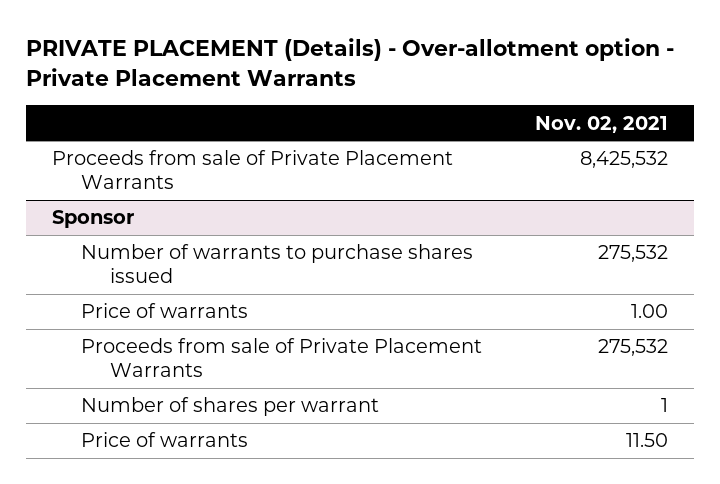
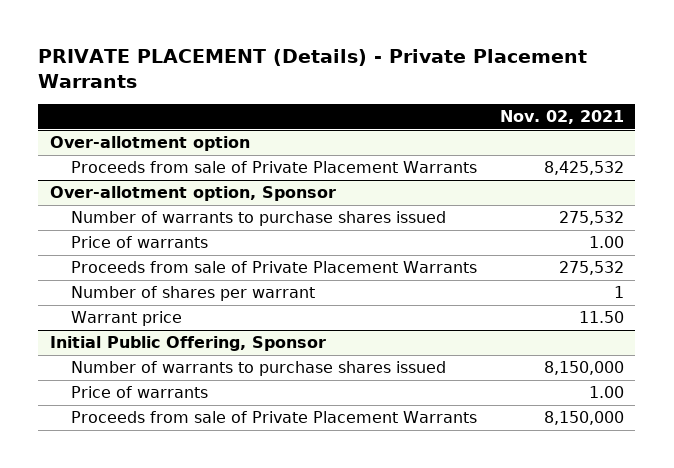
- PRIVATE PLACEMENT (Details) - Over-allotment option - Private Placement Warrants
+ PRIVATE PLACEMENT (Details) - Private Placement Warrants
+ Over-allotment option
- Sponsor
+ Over-allotment option, Sponsor
- Price of warrants | 11.50
+ Warrant price | 11.50
+ Initial Public Offering, Sponsor
+ Number of warrants to purchase shares issued | 8,150,000
+ Price of warrants | 1.00
+ Proceeds from sale of Private Placement Warrants | 8,150,000

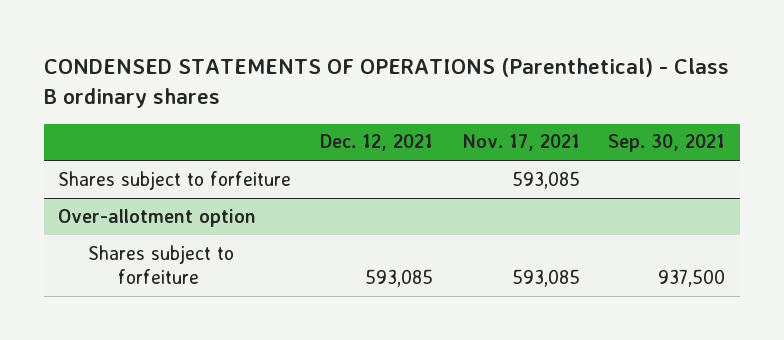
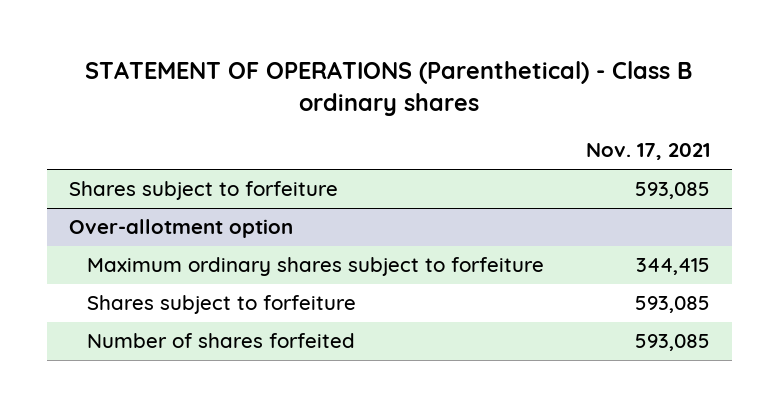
- CONDENSED STATEMENTS OF OPERATIONS (Parenthetical) - Class B ordinary shares
+ STATEMENT OF OPERATIONS (Parenthetical) - Class B ordinary shares
- | Dec. 12, 2021 | Nov. 17, 2021 | Sep. 30, 2021
+ | Nov. 17, 2021
@ Over-allotment option
+ Maximum ordinary shares subject to forfeiture | 344,415
+ Number of shares forfeited | 593,085

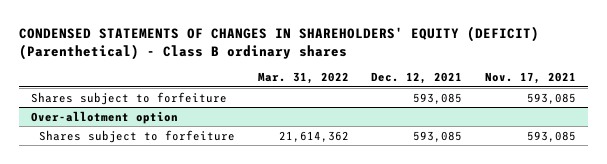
- STATEMENT OF OPERATIONS (Parenthetical) - Class B ordinary shares
+ CONDENSED STATEMENTS OF CHANGES IN SHAREHOLDERS' EQUITY (DEFICIT) (Parenthetical) - Class B ordinary shares
- | Nov. 17, 2021
+ | Mar. 31, 2022 | Dec. 12, 2021 | Nov. 17, 2021
@ Over-allotment option
- Maximum ordinary shares subject to forfeiture | 344,415
- Number of shares forfeited | 593,085

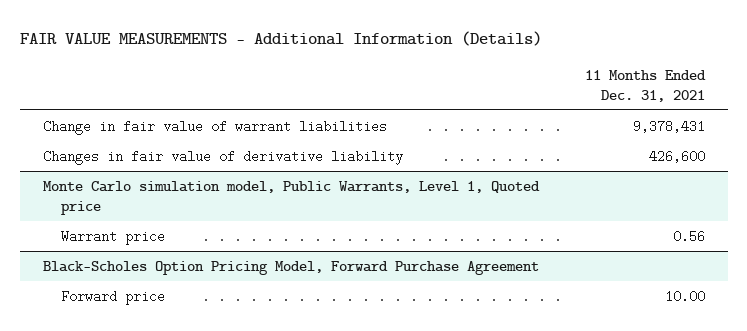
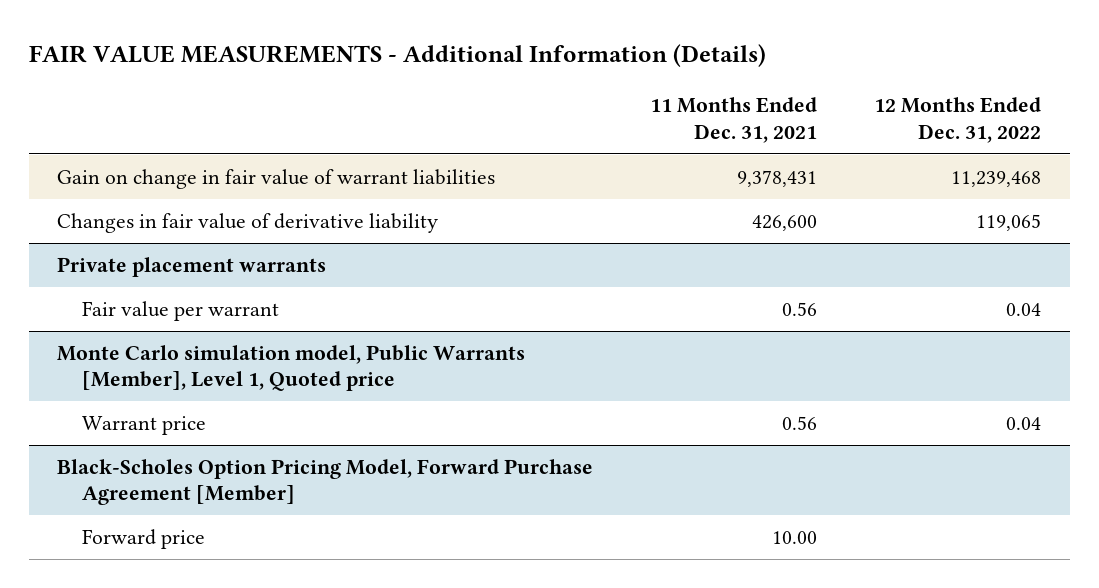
- | 11 Months Ended Dec. 31, 2021
+ | 11 Months Ended Dec. 31, 2021 | 12 Months Ended Dec. 31, 2022
- Change in fair value of warrant liabilities | 9,378,431
+ Gain on change in fair value of warrant liabilities | 9,378,431 | 11,239,468
- Monte Carlo simulation model, Public Warrants, Level 1, Quoted price
+ Private placement warrants
+ Fair value per warrant | 0.56 | 0.04
+ Monte Carlo simulation model, Public Warrants [Member], Level 1, Quoted price
- Black-Scholes Option Pricing Model, Forward Purchase Agreement
+ Black-Scholes Option Pricing Model, Forward Purchase Agreement [Member]

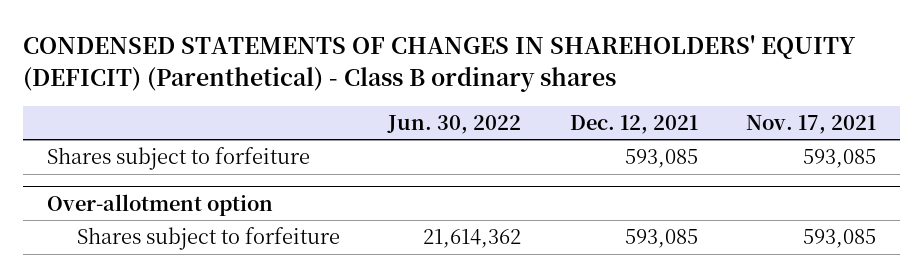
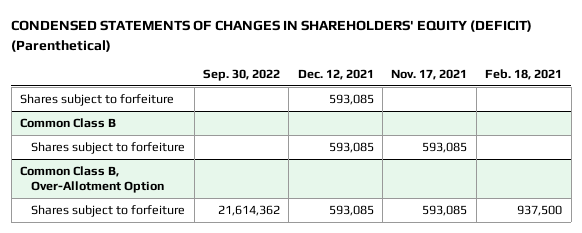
- CONDENSED STATEMENTS OF CHANGES IN SHAREHOLDERS' EQUITY (DEFICIT) (Parenthetical) - Class B ordinary shares
+ CONDENSED STATEMENTS OF CHANGES IN SHAREHOLDERS' EQUITY (DEFICIT) (Parenthetical)
- | Jun. 30, 2022 | Dec. 12, 2021 | Nov. 17, 2021
+ | Sep. 30, 2022 | Dec. 12, 2021 | Nov. 17, 2021 | Feb. 18, 2021
+ Shares subject to forfeiture | | 593,085 | |
+ Common Class B
- Over-allotment option
+ Common Class B, Over-Allotment Option

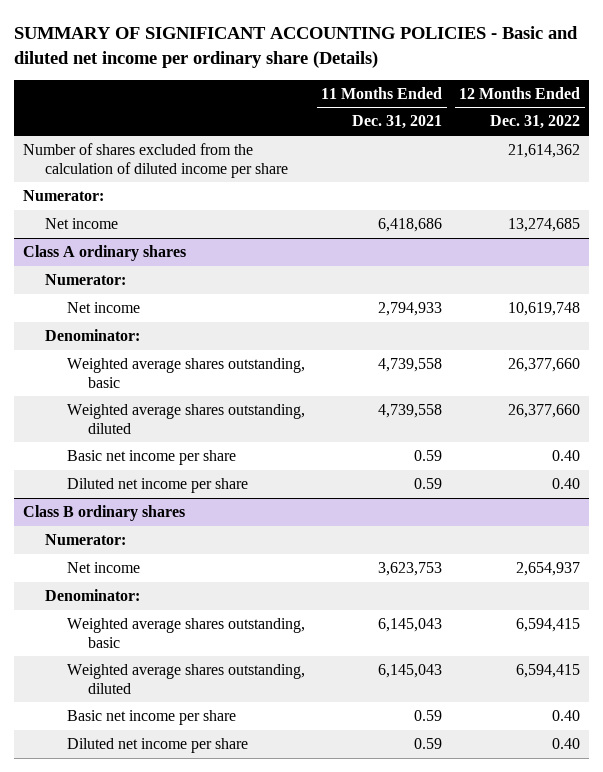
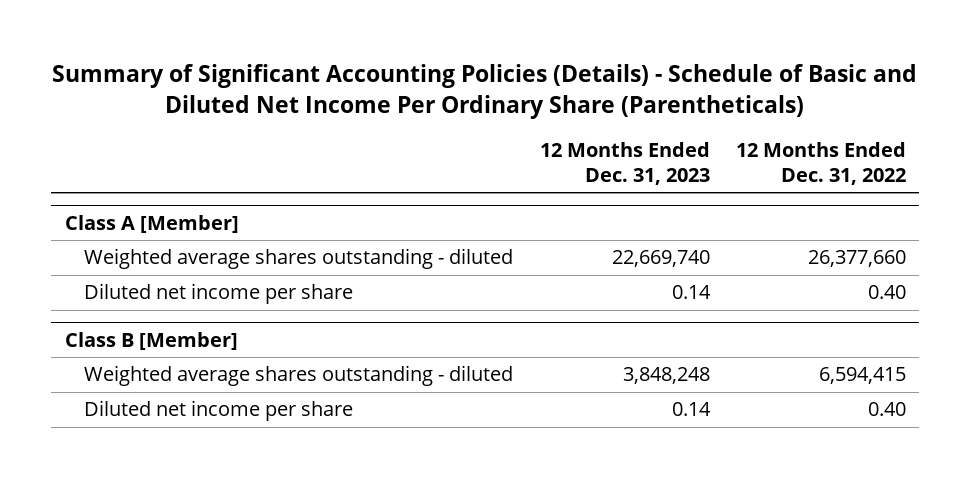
- SUMMARY OF SIGNIFICANT ACCOUNTING POLICIES - Basic and diluted net income per ordinary share (Details)
+ Summary of Significant Accounting Policies (Details) - Schedule of Basic and Diluted Net Income Per Ordinary Share (Parentheticals)
- | 11 Months Ended Dec. 31, 2021 | 12 Months Ended Dec. 31, 2022
+ | 12 Months Ended Dec. 31, 2023 | 12 Months Ended Dec. 31, 2022
- Number of shares excluded from the calculation of diluted income per share | | 21,614,362
- Numerator:
- Net income | 6,418,686 | 13,274,685
- Class A ordinary shares
- Numerator:
- Net income | 2,794,933 | 10,619,748
- Denominator:
- Weighted average shares outstanding, basic | 4,739,558 | 26,377,660
- Weighted average shares outstanding, diluted | 4,739,558 | 26,377,660
- Basic net income per share | 0.59 | 0.40
+ Class A [Member]
+ Weighted average shares outstanding - diluted | 22,669,740 | 26,377,660
- Class B ordinary shares
- Numerator:
- Net income | 3,623,753 | 2,654,937
- Denominator:
- Weighted average shares outstanding, basic | 6,145,043 | 6,594,415
- Weighted average shares outstanding, diluted | 6,145,043 | 6,594,415
- Basic net income per share | 0.59 | 0.40
+ Class B [Member]
+ Weighted average shares outstanding - diluted | 3,848,248 | 6,594,415

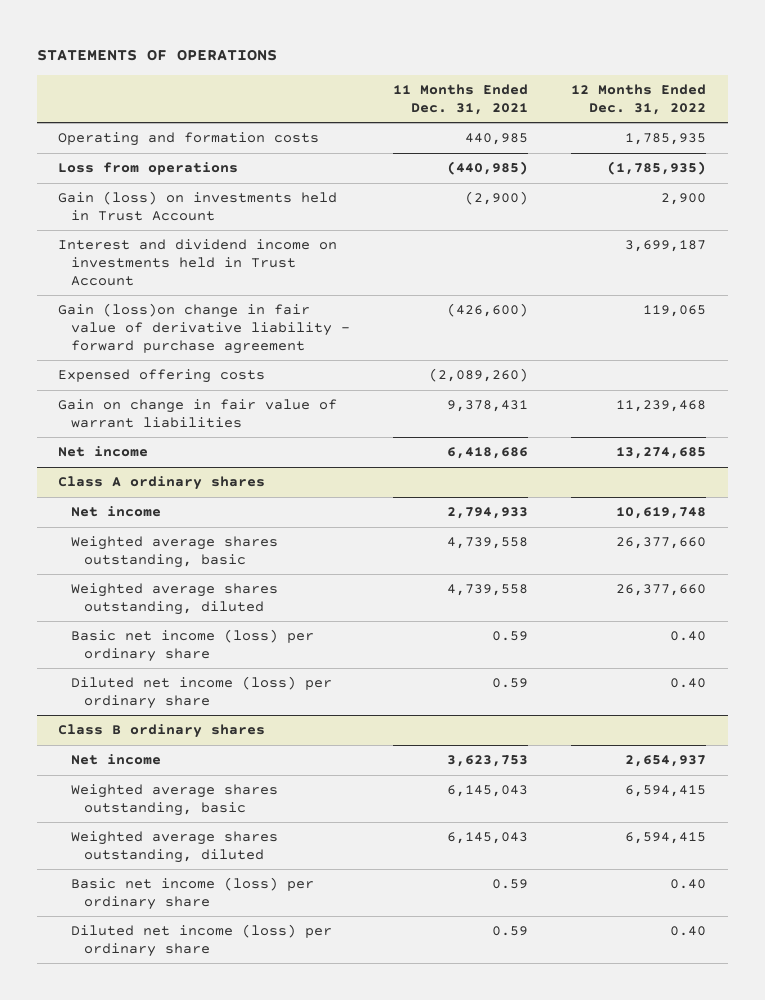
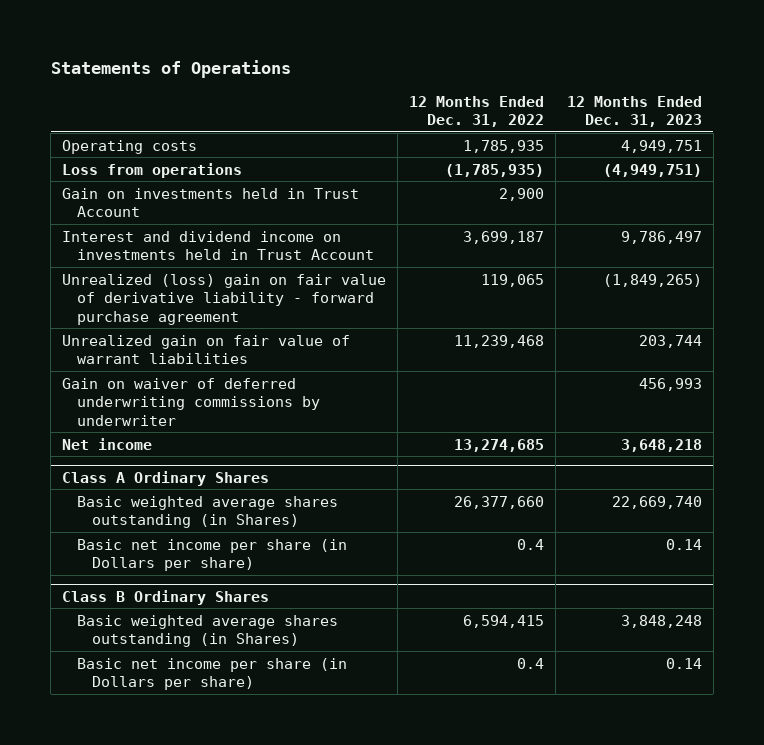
- STATEMENTS OF OPERATIONS
+ Statements of Operations
- | 11 Months Ended Dec. 31, 2021 | 12 Months Ended Dec. 31, 2022
+ | 12 Months Ended Dec. 31, 2022 | 12 Months Ended Dec. 31, 2023
- Operating and formation costs | 440,985 | 1,785,935
+ Operating costs | 1,785,935 | 4,949,751
- Gain (loss) on investments held in Trust Account | (2,900) | 2,900
+ Gain on investments held in Trust Account | 2,900 |
- Gain (loss)on change in fair value of derivative liability - forward purchase agreement | (426,600) | 119,065
- Expensed offering costs | (2,089,260) |
- Gain on change in fair value of warrant liabilities | 9,378,431 | 11,239,468
+ Unrealized (loss) gain on fair value of derivative liability - forward purchase agreement | 119,065 | (1,849,265)
+ Unrealized gain on fair value of warrant liabilities | 11,239,468 | 203,744
+ Gain on waiver of deferred underwriting commissions by underwriter | | 456,993
- Class A ordinary shares
- Net income | 2,794,933 | 10,619,748
- Weighted average shares outstanding, basic | 4,739,558 | 26,377,660
- Weighted average shares outstanding, diluted | 4,739,558 | 26,377,660
- Basic net income (loss) per ordinary share | 0.59 | 0.40
- Diluted net income (loss) per ordinary share | 0.59 | 0.40
- Class B ordinary shares
- Net income | 3,623,753 | 2,654,937
- Weighted average shares outstanding, basic | 6,145,043 | 6,594,415
- Weighted average shares outstanding, diluted | 6,145,043 | 6,594,415
- Basic net income (loss) per ordinary share | 0.59 | 0.40
- Diluted net income (loss) per ordinary share | 0.59 | 0.40
+ Class A Ordinary Shares
+ Basic weighted average shares outstanding (in Shares) | 26,377,660 | 22,669,740
+ Basic net income per share (in Dollars per share) | 0.4 | 0.14
+ Class B Ordinary Shares
+ Basic weighted average shares outstanding (in Shares) | 6,594,415 | 3,848,248
+ Basic net income per share (in Dollars per share) | 0.4 | 0.14

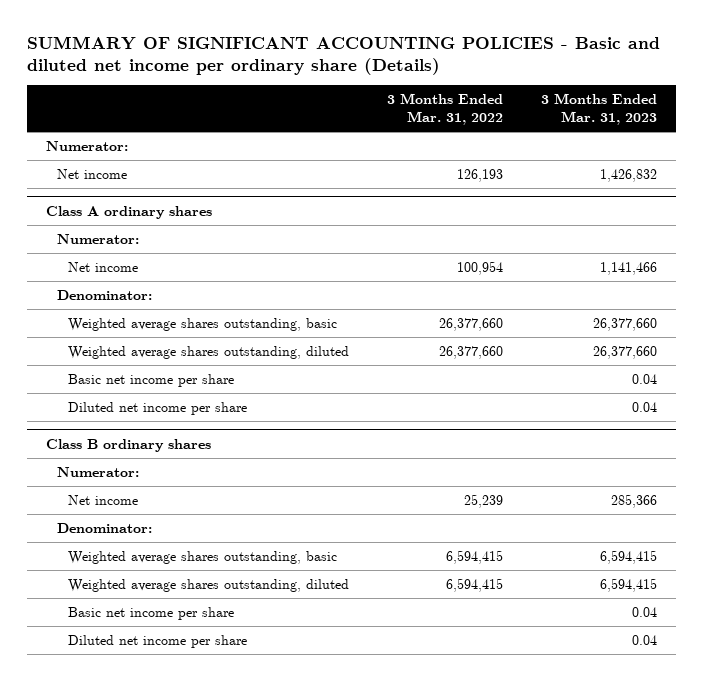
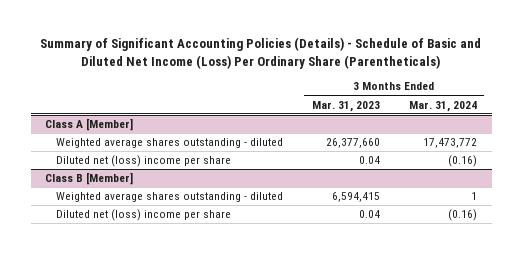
- SUMMARY OF SIGNIFICANT ACCOUNTING POLICIES - Basic and diluted net income per ordinary share (Details)
+ Summary of Significant Accounting Policies (Details) - Schedule of Basic and Diluted Net Income (Loss) Per Ordinary Share (Parentheticals)
- | 3 Months Ended Mar. 31, 2022 | 3 Months Ended Mar. 31, 2023
+ | 3 Months Ended Mar. 31, 2023 | 3 Months Ended Mar. 31, 2024
- Numerator:
- Net income | 126,193 | 1,426,832
- Class A ordinary shares
- Numerator:
- Net income | 100,954 | 1,141,466
- Denominator:
- Weighted average shares outstanding, basic | 26,377,660 | 26,377,660
- Weighted average shares outstanding, diluted | 26,377,660 | 26,377,660
- Basic net income per share | | 0.04
- Diluted net income per share | | 0.04
- Class B ordinary shares
- Numerator:
- Net income | 25,239 | 285,366
- Denominator:
- Weighted average shares outstanding, basic | 6,594,415 | 6,594,415
- Weighted average shares outstanding, diluted | 6,594,415 | 6,594,415
- Basic net income per share | | 0.04
- Diluted net income per share | | 0.04
+ Class A [Member]
+ Weighted average shares outstanding - diluted | 26,377,660 | 17,473,772
+ Diluted net (loss) income per share | 0.04 | (0.16)
+ Class B [Member]
+ Weighted average shares outstanding - diluted | 6,594,415 | 1
+ Diluted net (loss) income per share | 0.04 | (0.16)

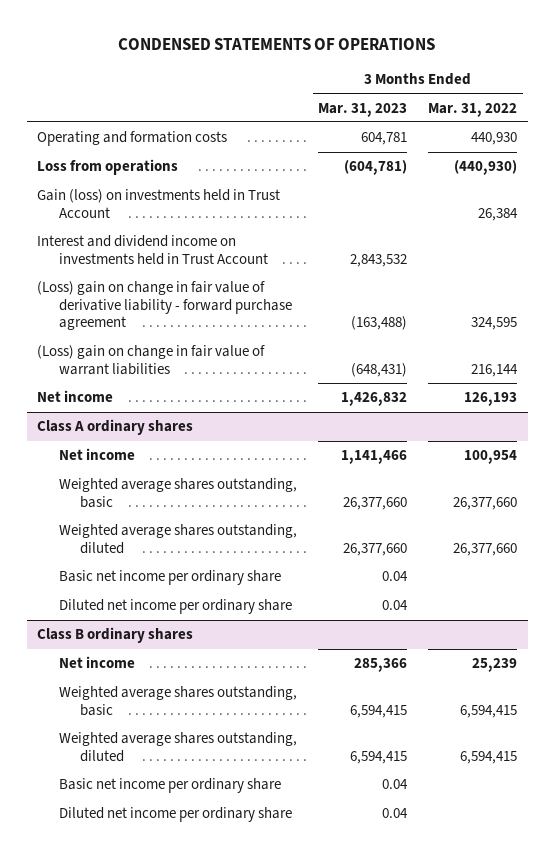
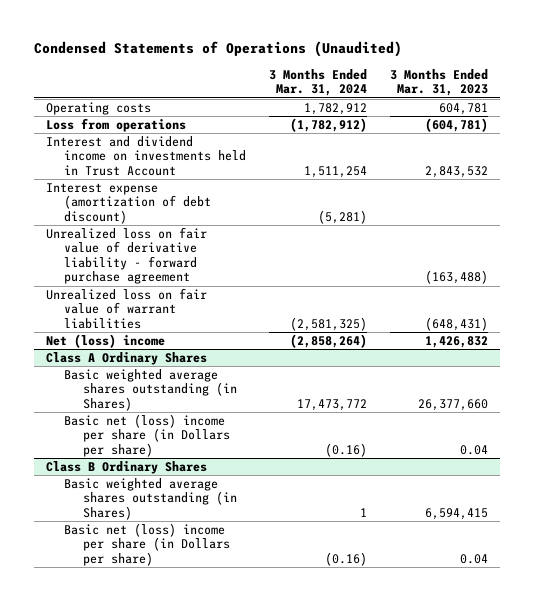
- CONDENSED STATEMENTS OF OPERATIONS
+ Condensed Statements of Operations (Unaudited)
- | 3 Months Ended Mar. 31, 2023 | 3 Months Ended Mar. 31, 2022
+ | 3 Months Ended Mar. 31, 2024 | 3 Months Ended Mar. 31, 2023
- Operating and formation costs | 604,781 | 440,930
+ Operating costs | 1,782,912 | 604,781
- Gain (loss) on investments held in Trust Account | | 26,384
- (Loss) gain on change in fair value of derivative liability - forward purchase agreement | (163,488) | 324,595
- (Loss) gain on change in fair value of warrant liabilities | (648,431) | 216,144
- Net income | 1,426,832 | 126,193
- Class A ordinary shares
- Net income | 1,141,466 | 100,954
- Weighted average shares outstanding, basic | 26,377,660 | 26,377,660
- Weighted average shares outstanding, diluted | 26,377,660 | 26,377,660
- Basic net income per ordinary share | 0.04 |
- Diluted net income per ordinary share | 0.04 |
- Class B ordinary shares
- Net income | 285,366 | 25,239
- Weighted average shares outstanding, basic | 6,594,415 | 6,594,415
- Weighted average shares outstanding, diluted | 6,594,415 | 6,594,415
- Basic net income per ordinary share | 0.04 |
- Diluted net income per ordinary share | 0.04 |
+ Interest expense (amortization of debt discount) | (5,281) |
+ Unrealized loss on fair value of derivative liability - forward purchase agreement | | (163,488)
+ Unrealized loss on fair value of warrant liabilities | (2,581,325) | (648,431)
+ Net (loss) income | (2,858,264) | 1,426,832
+ Class A Ordinary Shares
+ Basic weighted average shares outstanding (in Shares) | 17,473,772 | 26,377,660
+ Basic net (loss) income per share (in Dollars per share) | (0.16) | 0.04
+ Class B Ordinary Shares
+ Basic weighted average shares outstanding (in Shares) | 1 | 6,594,415
+ Basic net (loss) income per share (in Dollars per share) | (0.16) | 0.04

